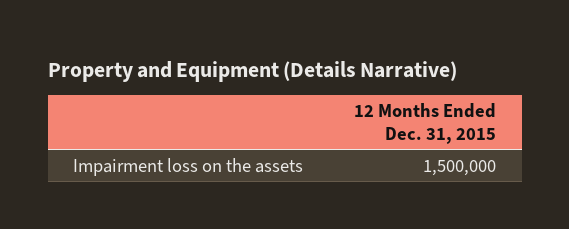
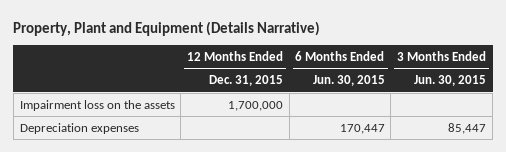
- Property and Equipment (Details Narrative)
+ Property, Plant and Equipment (Details Narrative)
- | 12 Months Ended Dec. 31, 2015
+ | 12 Months Ended Dec. 31, 2015 | 6 Months Ended Jun. 30, 2015 | 3 Months Ended Jun. 30, 2015
- Impairment loss on the assets | 1,500,000
+ Impairment loss on the assets | 1,700,000 | |
+ Depreciation expenses | | 170,447 | 85,447

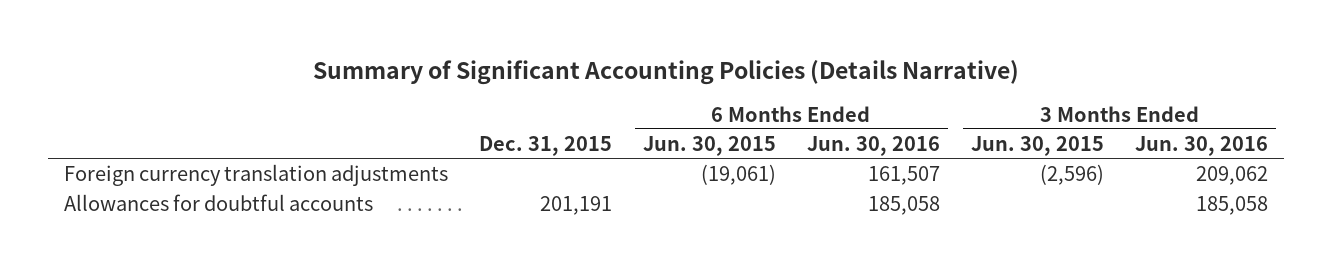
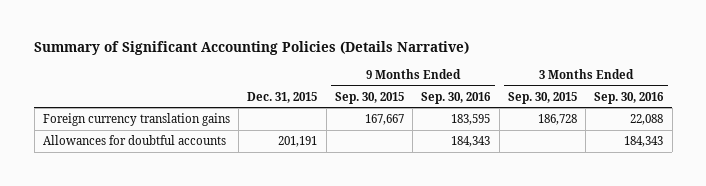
- | Dec. 31, 2015 | 6 Months Ended Jun. 30, 2015 | 6 Months Ended Jun. 30, 2016 | 3 Months Ended Jun. 30, 2015 | 3 Months Ended Jun. 30, 2016
+ | Dec. 31, 2015 | 9 Months Ended Sep. 30, 2015 | 9 Months Ended Sep. 30, 2016 | 3 Months Ended Sep. 30, 2015 | 3 Months Ended Sep. 30, 2016
- Foreign currency translation adjustments | | (19,061) | 161,507 | (2,596) | 209,062
+ Foreign currency translation gains | | 167,667 | 183,595 | 186,728 | 22,088

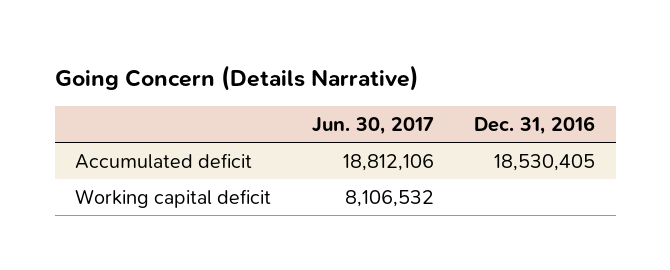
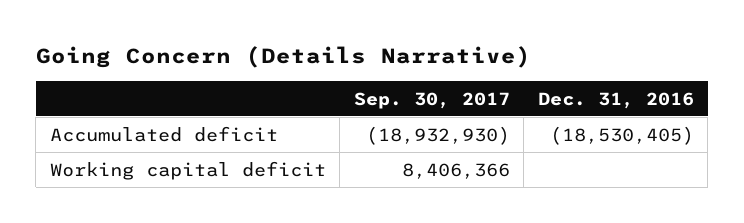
- | Jun. 30, 2017 | Dec. 31, 2016
+ | Sep. 30, 2017 | Dec. 31, 2016
- Accumulated deficit | 18,812,106 | 18,530,405
+ Accumulated deficit | (18,932,930) | (18,530,405)

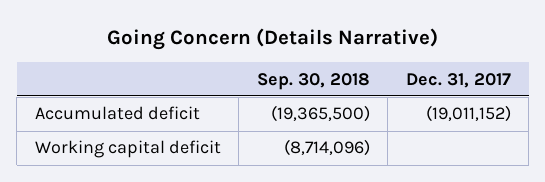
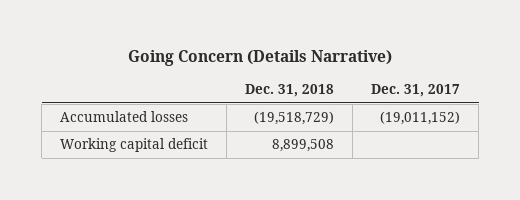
- | Sep. 30, 2018 | Dec. 31, 2017
+ | Dec. 31, 2018 | Dec. 31, 2017
- Accumulated deficit | (19,365,500) | (19,011,152)
+ Accumulated losses | (19,518,729) | (19,011,152)

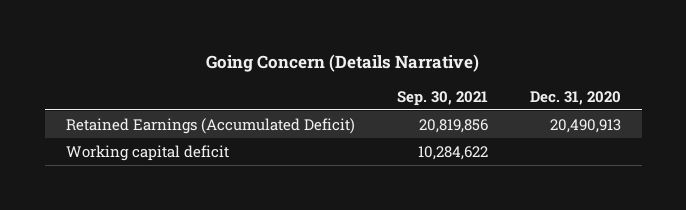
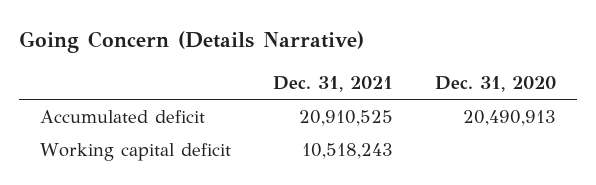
- | Sep. 30, 2021 | Dec. 31, 2020
+ | Dec. 31, 2021 | Dec. 31, 2020
- Retained Earnings (Accumulated Deficit) | 20,819,856 | 20,490,913
+ Accumulated deficit | 20,910,525 | 20,490,913

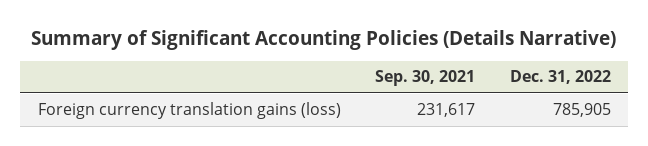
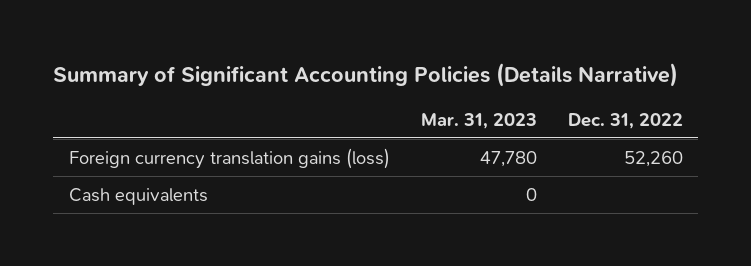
- | Sep. 30, 2021 | Dec. 31, 2022
+ | Mar. 31, 2023 | Dec. 31, 2022
- Foreign currency translation gains (loss) | 231,617 | 785,905
+ Foreign currency translation gains (loss) | 47,780 | 52,260
+ Cash equivalents | 0 |

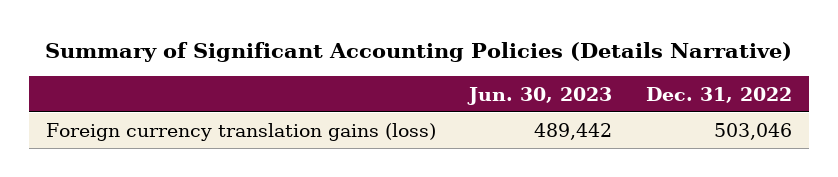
- | Mar. 31, 2023 | Dec. 31, 2022
+ | Jun. 30, 2023 | Dec. 31, 2022
- Foreign currency translation gains (loss) | 47,780 | 52,260
- Cash equivalents | 0 |
+ Foreign currency translation gains (loss) | 489,442 | 503,046

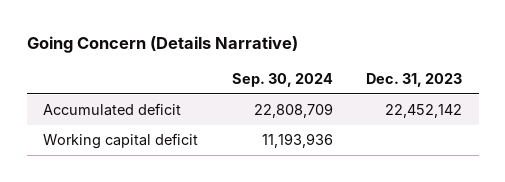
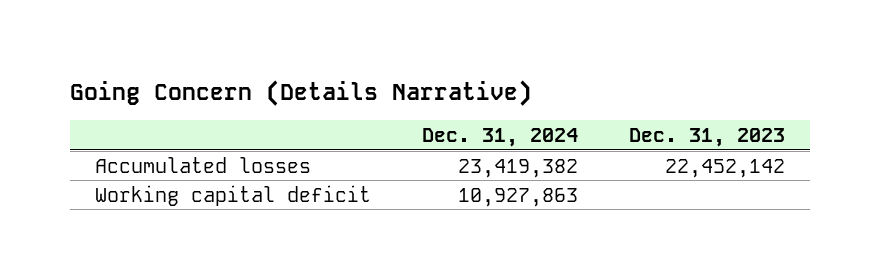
- | Sep. 30, 2024 | Dec. 31, 2023
+ | Dec. 31, 2024 | Dec. 31, 2023
- Accumulated deficit | 22,808,709 | 22,452,142
+ Accumulated losses | 23,419,382 | 22,452,142

